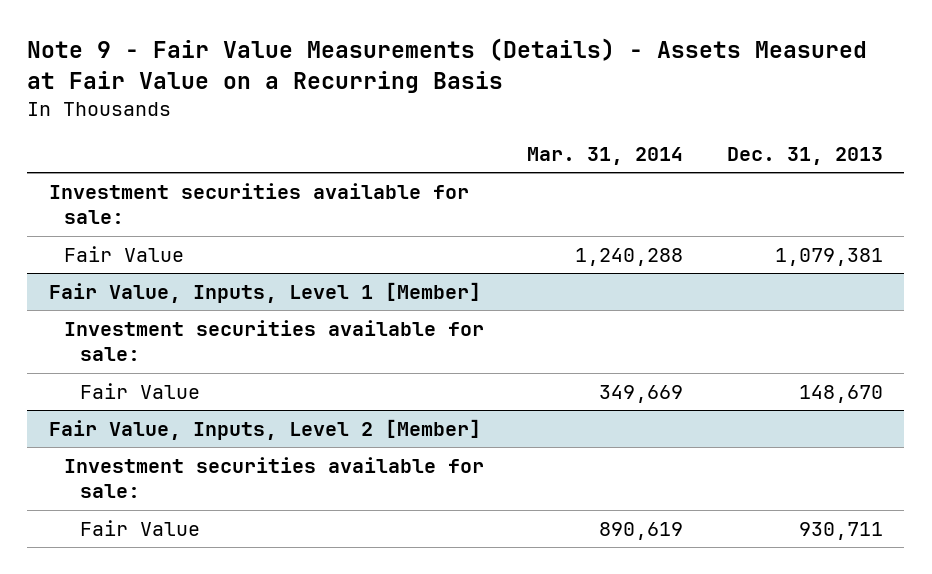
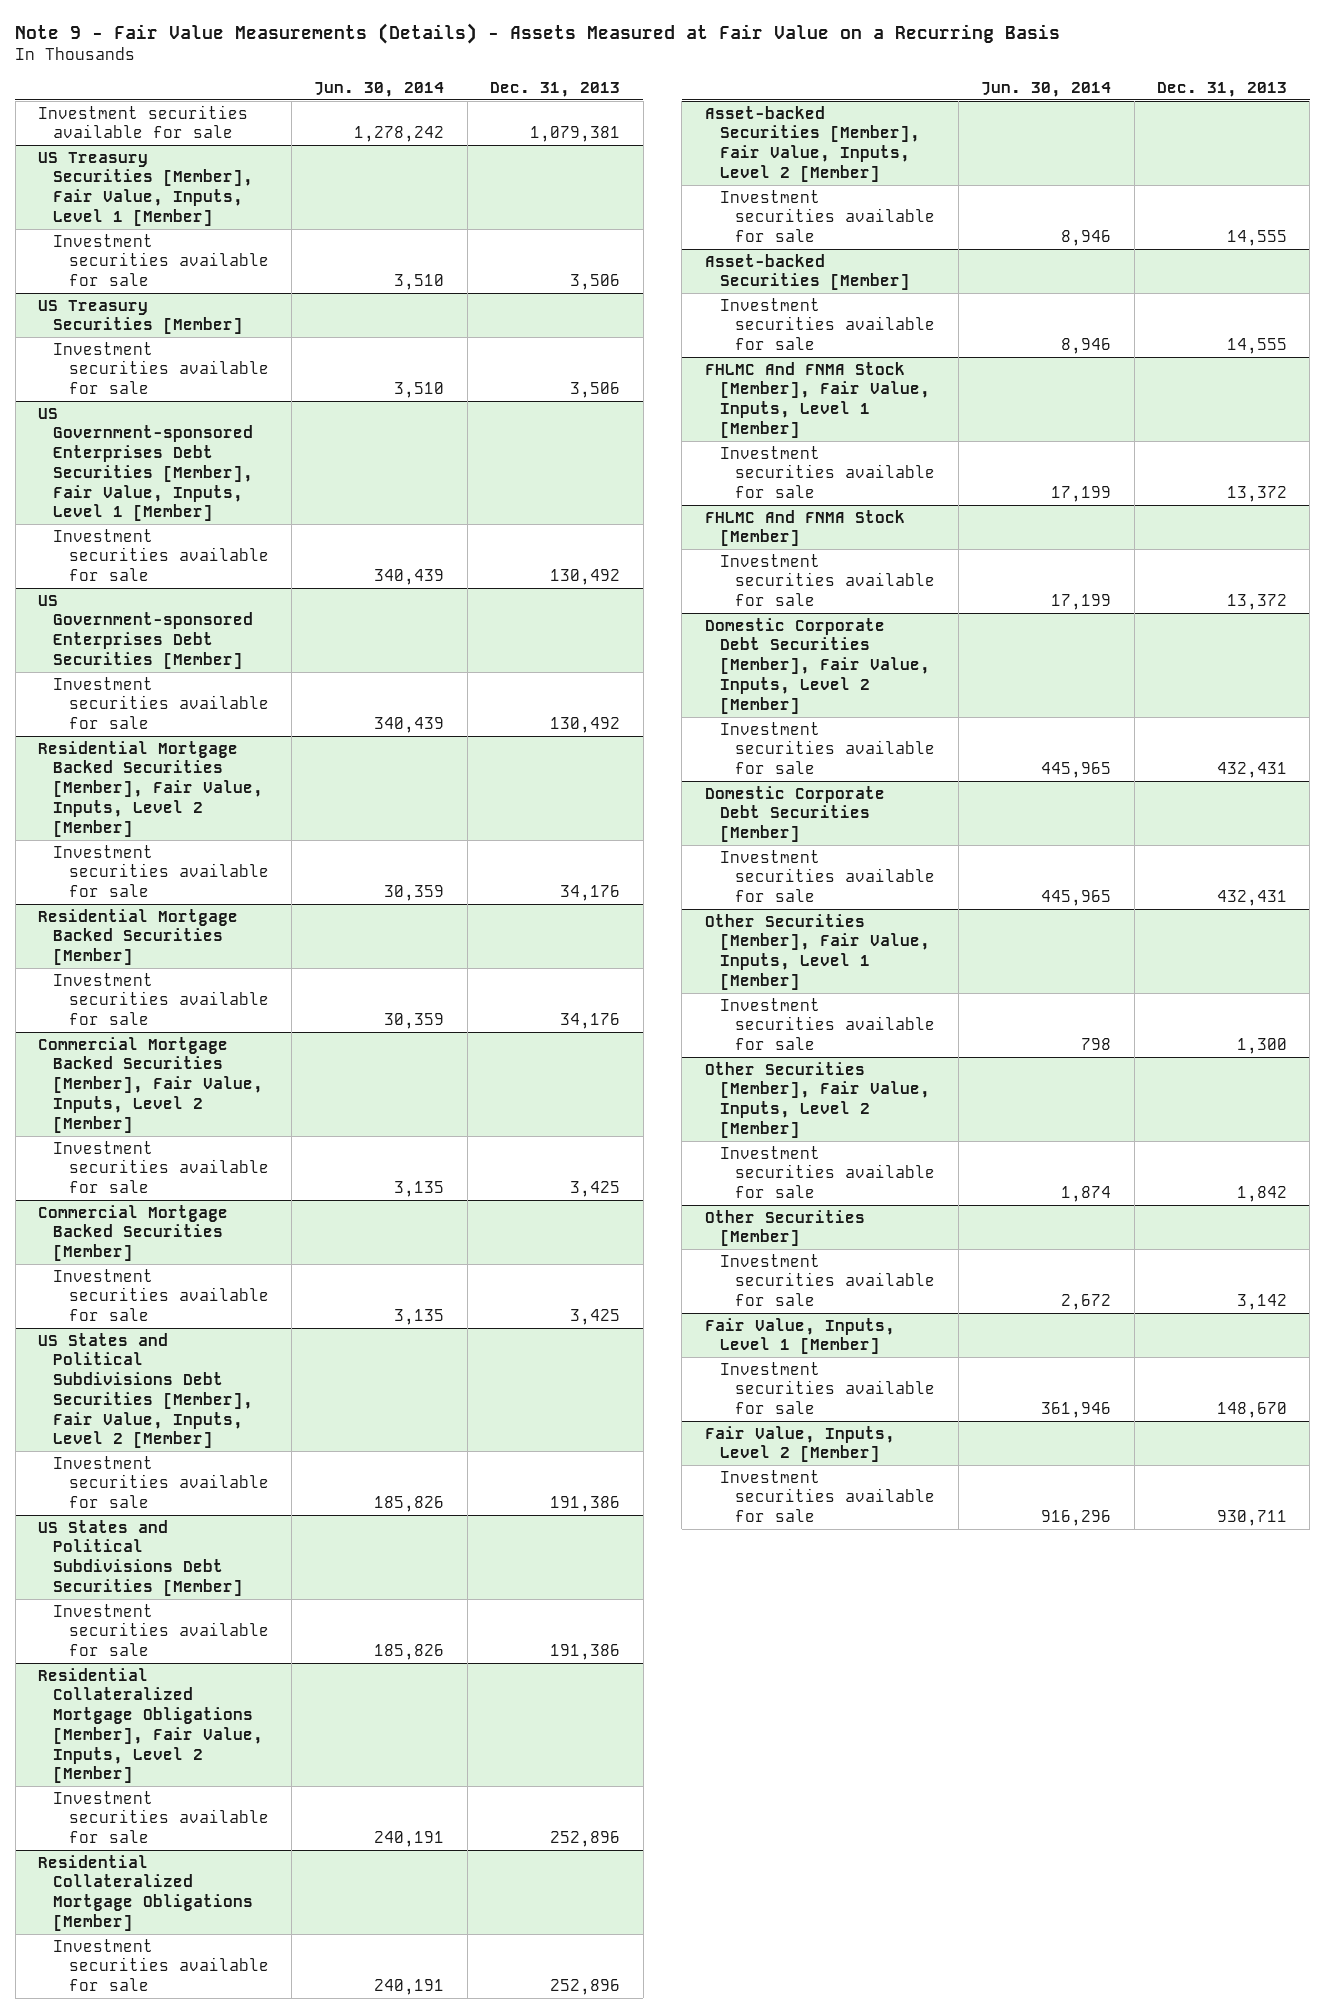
- | Mar. 31, 2014 | Dec. 31, 2013
+ | Jun. 30, 2014 | Dec. 31, 2013
- Investment securities available for sale:
- Fair Value | 1,240,288 | 1,079,381
+ Investment securities available for sale | 1,278,242 | 1,079,381
+ US Treasury Securities [Member], Fair Value, Inputs, Level 1 [Member]
+ Investment securities available for sale | 3,510 | 3,506
+ US Treasury Securities [Member]
+ Investment securities available for sale | 3,510 | 3,506
+ US Government-sponsored Enterprises Debt Securities [Member], Fair Value, Inputs, Level 1 [Member]
+ Investment securities available for sale | 340,439 | 130,492
+ US Government-sponsored Enterprises Debt Securities [Member]
+ Investment securities available for sale | 340,439 | 130,492
+ Residential Mortgage Backed Securities [Member], Fair Value, Inputs, Level 2 [Member]
+ Investment securities available for sale | 30,359 | 34,176
+ Residential Mortgage Backed Securities [Member]
+ Investment securities available for sale | 30,359 | 34,176
+ Commercial Mortgage Backed Securities [Member], Fair Value, Inputs, Level 2 [Member]
+ Investment securities available for sale | 3,135 | 3,425
+ Commercial Mortgage Backed Securities [Member]
+ Investment securities available for sale | 3,135 | 3,425
+ US States and Political Subdivisions Debt Securities [Member], Fair Value, Inputs, Level 2 [Member]
+ Investment securities available for sale | 185,826 | 191,386
+ US States and Political Subdivisions Debt Securities [Member]
+ Investment securities available for sale | 185,826 | 191,386
+ Residential Collateralized Mortgage Obligations [Member], Fair Value, Inputs, Level 2 [Member]
+ Investment securities available for sale | 240,191 | 252,896
+ Residential Collateralized Mortgage Obligations [Member]
+ Investment securities available for sale | 240,191 | 252,896
+ Asset-backed Securities [Member], Fair Value, Inputs, Level 2 [Member]
+ Investment securities available for sale | 8,946 | 14,555
+ Asset-backed Securities [Member]
+ Investment securities available for sale | 8,946 | 14,555
+ FHLMC And FNMA Stock [Member], Fair Value, Inputs, Level 1 [Member]
+ Investment securities available for sale | 17,199 | 13,372
+ FHLMC And FNMA Stock [Member]
+ Investment securities available for sale | 17,199 | 13,372
+ Domestic Corporate Debt Securities [Member], Fair Value, Inputs, Level 2 [Member]
+ Investment securities available for sale | 445,965 | 432,431
+ Domestic Corporate Debt Securities [Member]
+ Investment securities available for sale | 445,965 | 432,431
+ Other Securities [Member], Fair Value, Inputs, Level 1 [Member]
+ Investment securities available for sale | 798 | 1,300
+ Other Securities [Member], Fair Value, Inputs, Level 2 [Member]
+ Investment securities available for sale | 1,874 | 1,842
+ Other Securities [Member]
+ Investment securities available for sale | 2,672 | 3,142
@ Fair Value, Inputs, Level 1 [Member]
- Investment securities available for sale:
- Fair Value | 349,669 | 148,670
+ Investment securities available for sale | 361,946 | 148,670
@ Fair Value, Inputs, Level 2 [Member]
- Investment securities available for sale:
- Fair Value | 890,619 | 930,711
+ Investment securities available for sale | 916,296 | 930,711

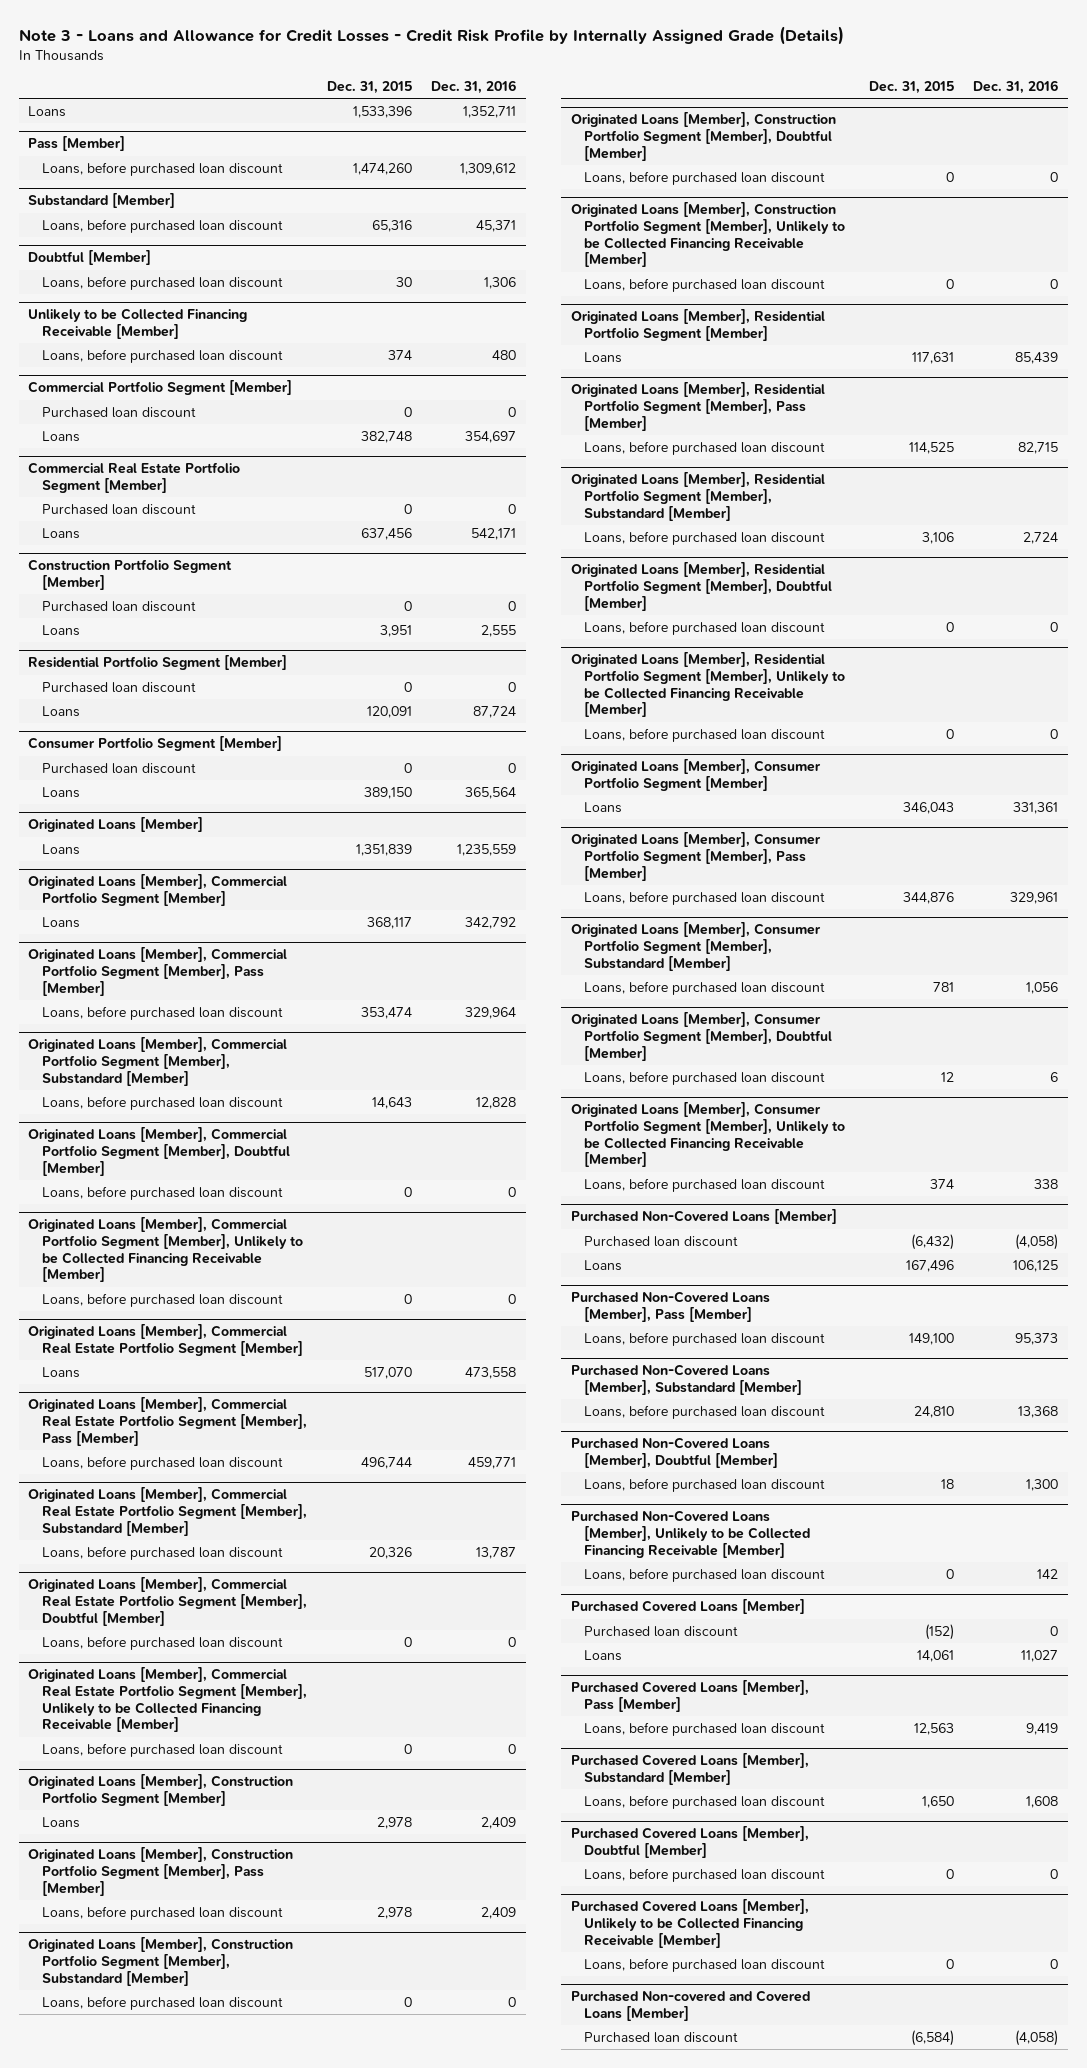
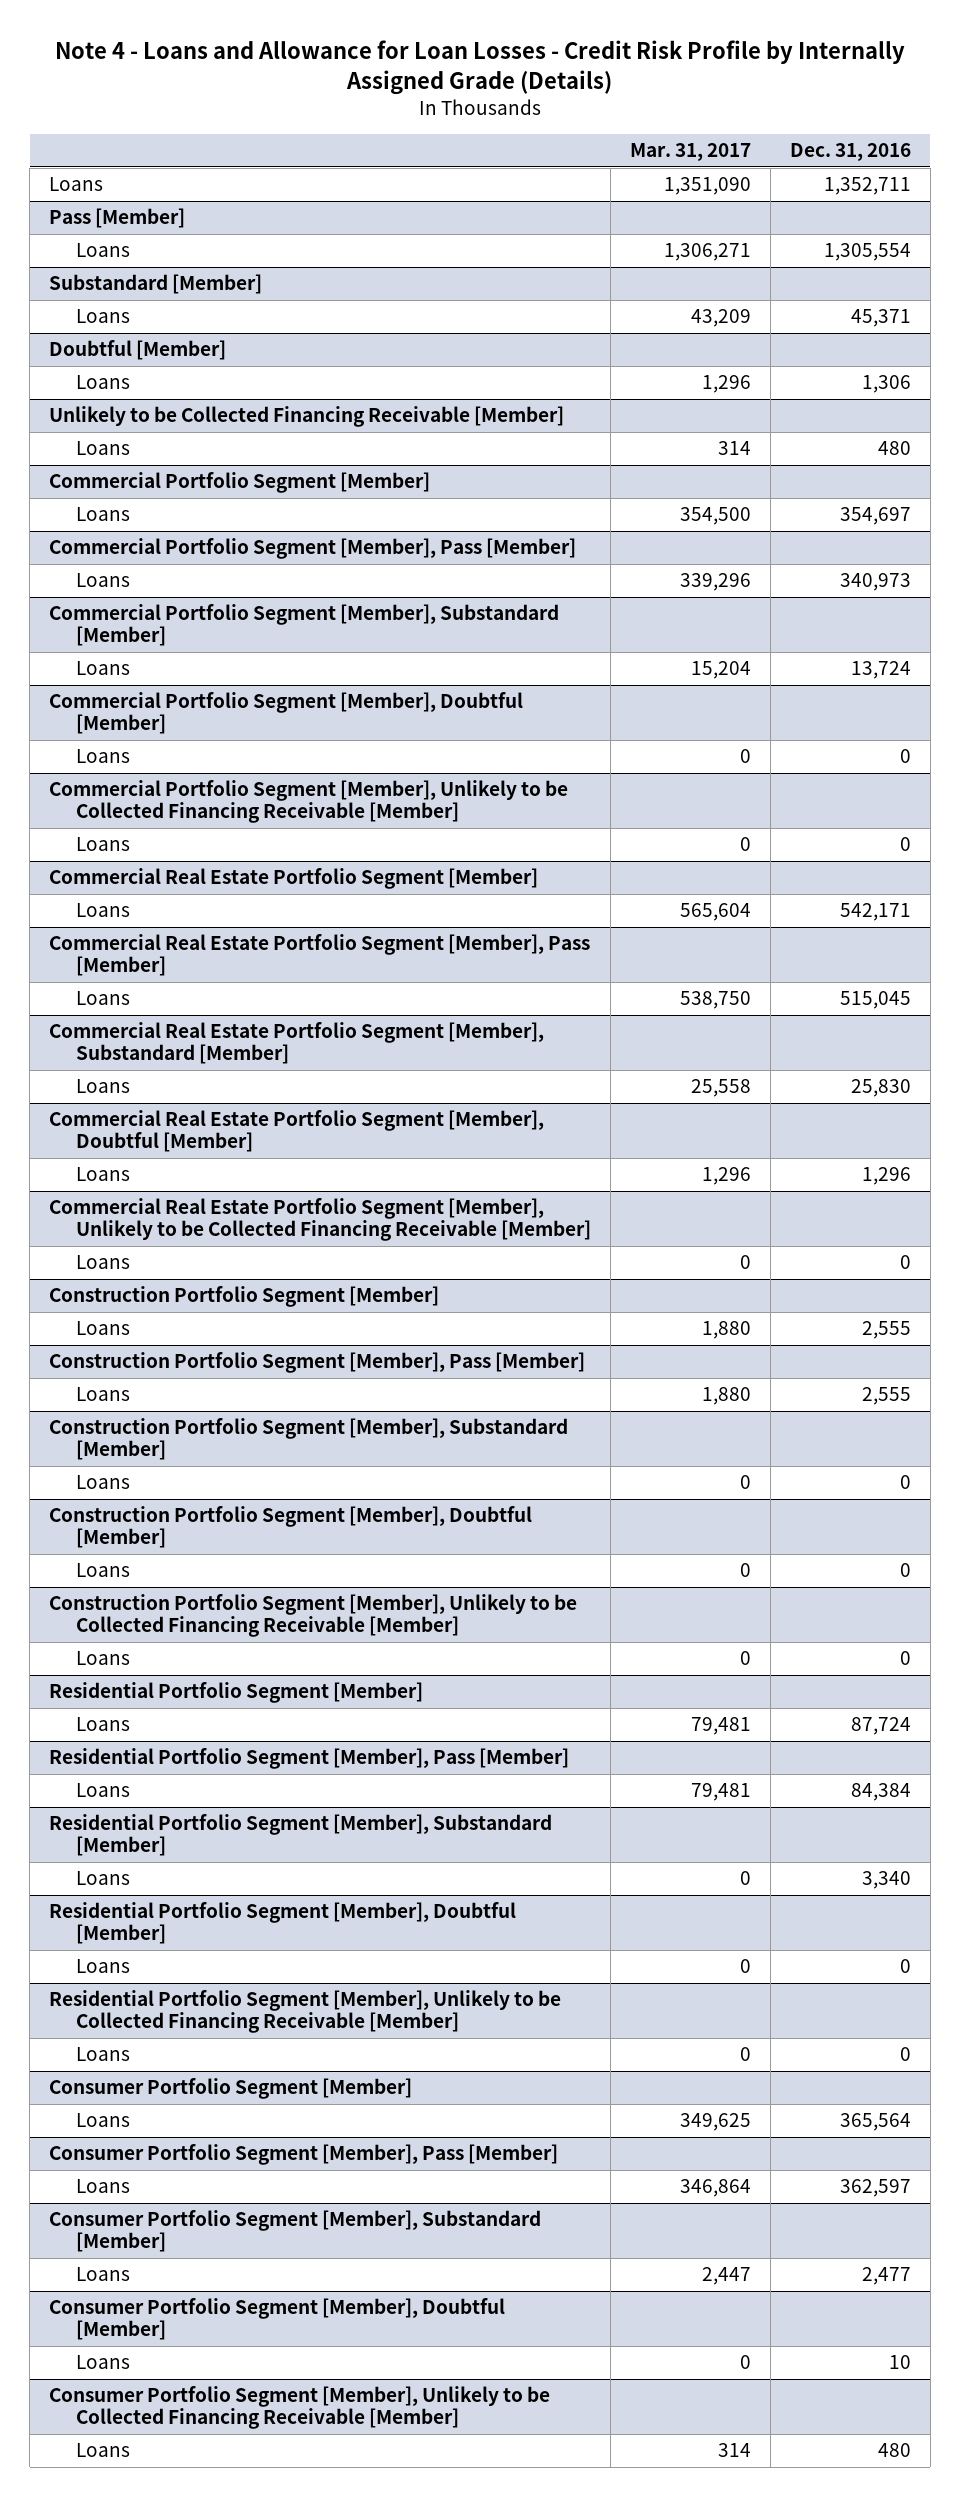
- Note 3 - Loans and Allowance for Credit Losses - Credit Risk Profile by Internally Assigned Grade (Details)
+ Note 4 - Loans and Allowance for Loan Losses - Credit Risk Profile by Internally Assigned Grade (Details)
- | Dec. 31, 2015 | Dec. 31, 2016
+ | Mar. 31, 2017 | Dec. 31, 2016
@ Pass [Member]
- Loans, before purchased loan discount | 1,474,260 | 1,309,612
+ Loans | 1,306,271 | 1,305,554
@ Substandard [Member]
- Loans, before purchased loan discount | 65,316 | 45,371
+ Loans | 43,209 | 45,371
@ Doubtful [Member]
- Loans, before purchased loan discount | 30 | 1,306
+ Loans | 1,296 | 1,306
@ Unlikely to be Collected Financing Receivable [Member]
- Loans, before purchased loan discount | 374 | 480
+ Loans | 314 | 480
@ Commercial Portfolio Segment [Member]
- Purchased loan discount | 0 | 0
+ Commercial Portfolio Segment [Member], Pass [Member]
+ Loans | 339,296 | 340,973
+ Commercial Portfolio Segment [Member], Substandard [Member]
+ Loans | 15,204 | 13,724
+ Commercial Portfolio Segment [Member], Doubtful [Member]
+ Loans | 0 | 0
+ Commercial Portfolio Segment [Member], Unlikely to be Collected Financing Receivable [Member]
+ Loans | 0 | 0
@ Commercial Real Estate Portfolio Segment [Member]
- Purchased loan discount | 0 | 0
+ Commercial Real Estate Portfolio Segment [Member], Pass [Member]
+ Loans | 538,750 | 515,045
+ Commercial Real Estate Portfolio Segment [Member], Substandard [Member]
+ Loans | 25,558 | 25,830
+ Commercial Real Estate Portfolio Segment [Member], Doubtful [Member]
+ Loans | 1,296 | 1,296
+ Commercial Real Estate Portfolio Segment [Member], Unlikely to be Collected Financing Receivable [Member]
+ Loans | 0 | 0
@ Construction Portfolio Segment [Member]
- Purchased loan discount | 0 | 0
+ Construction Portfolio Segment [Member], Pass [Member]
+ Loans | 1,880 | 2,555
+ Construction Portfolio Segment [Member], Substandard [Member]
+ Loans | 0 | 0
+ Construction Portfolio Segment [Member], Doubtful [Member]
+ Loans | 0 | 0
+ Construction Portfolio Segment [Member], Unlikely to be Collected Financing Receivable [Member]
+ Loans | 0 | 0
@ Residential Portfolio Segment [Member]
- Purchased loan discount | 0 | 0
+ Residential Portfolio Segment [Member], Pass [Member]
+ Loans | 79,481 | 84,384
+ Residential Portfolio Segment [Member], Substandard [Member]
+ Loans | 0 | 3,340
+ Residential Portfolio Segment [Member], Doubtful [Member]
+ Loans | 0 | 0
+ Residential Portfolio Segment [Member], Unlikely to be Collected Financing Receivable [Member]
+ Loans | 0 | 0
@ Consumer Portfolio Segment [Member]
- Purchased loan discount | 0 | 0
- Originated Loans [Member]
- Loans | 1,351,839 | 1,235,559
- Originated Loans [Member], Commercial Portfolio Segment [Member]
- Loans | 368,117 | 342,792
- Originated Loans [Member], Commercial Portfolio Segment [Member], Pass [Member]
- Loans, before purchased loan discount | 353,474 | 329,964
- Originated Loans [Member], Commercial Portfolio Segment [Member], Substandard [Member]
- Loans, before purchased loan discount | 14,643 | 12,828
- Originated Loans [Member], Commercial Portfolio Segment [Member], Doubtful [Member]
- Loans, before purchased loan discount | 0 | 0
- Originated Loans [Member], Commercial Portfolio Segment [Member], Unlikely to be Collected Financing Receivable [Member]
- Loans, before purchased loan discount | 0 | 0
- Originated Loans [Member], Commercial Real Estate Portfolio Segment [Member]
- Loans | 517,070 | 473,558
- Originated Loans [Member], Commercial Real Estate Portfolio Segment [Member], Pass [Member]
- Loans, before purchased loan discount | 496,744 | 459,771
- Originated Loans [Member], Commercial Real Estate Portfolio Segment [Member], Substandard [Member]
- Loans, before purchased loan discount | 20,326 | 13,787
- Originated Loans [Member], Commercial Real Estate Portfolio Segment [Member], Doubtful [Member]
- Loans, before purchased loan discount | 0 | 0
- Originated Loans [Member], Commercial Real Estate Portfolio Segment [Member], Unlikely to be Collected Financing Receivable [Member]
- Loans, before purchased loan discount | 0 | 0
- Originated Loans [Member], Construction Portfolio Segment [Member]
- Loans | 2,978 | 2,409
- Originated Loans [Member], Construction Portfolio Segment [Member], Pass [Member]
- Loans, before purchased loan discount | 2,978 | 2,409
- Originated Loans [Member], Construction Portfolio Segment [Member], Substandard [Member]
- Loans, before purchased loan discount | 0 | 0
- Originated Loans [Member], Construction Portfolio Segment [Member], Doubtful [Member]
- Loans, before purchased loan discount | 0 | 0
- Originated Loans [Member], Construction Portfolio Segment [Member], Unlikely to be Collected Financing Receivable [Member]
- Loans, before purchased loan discount | 0 | 0
- Originated Loans [Member], Residential Portfolio Segment [Member]
- Loans | 117,631 | 85,439
- Originated Loans [Member], Residential Portfolio Segment [Member], Pass [Member]
- Loans, before purchased loan discount | 114,525 | 82,715
- Originated Loans [Member], Residential Portfolio Segment [Member], Substandard [Member]
- Loans, before purchased loan discount | 3,106 | 2,724
- Originated Loans [Member], Residential Portfolio Segment [Member], Doubtful [Member]
- Loans, before purchased loan discount | 0 | 0
- Originated Loans [Member], Residential Portfolio Segment [Member], Unlikely to be Collected Financing Receivable [Member]
- Loans, before purchased loan discount | 0 | 0
- Originated Loans [Member], Consumer Portfolio Segment [Member]
- Loans | 346,043 | 331,361
- Originated Loans [Member], Consumer Portfolio Segment [Member], Pass [Member]
- Loans, before purchased loan discount | 344,876 | 329,961
- Originated Loans [Member], Consumer Portfolio Segment [Member], Substandard [Member]
- Loans, before purchased loan discount | 781 | 1,056
- Originated Loans [Member], Consumer Portfolio Segment [Member], Doubtful [Member]
- Loans, before purchased loan discount | 12 | 6
- Originated Loans [Member], Consumer Portfolio Segment [Member], Unlikely to be Collected Financing Receivable [Member]
- Loans, before purchased loan discount | 374 | 338
- Purchased Non-Covered Loans [Member]
- Purchased loan discount | (6,432) | (4,058)
- Loans | 167,496 | 106,125
- Purchased Non-Covered Loans [Member], Pass [Member]
- Loans, before purchased loan discount | 149,100 | 95,373
- Purchased Non-Covered Loans [Member], Substandard [Member]
- Loans, before purchased loan discount | 24,810 | 13,368
- Purchased Non-Covered Loans [Member], Doubtful [Member]
- Loans, before purchased loan discount | 18 | 1,300
- Purchased Non-Covered Loans [Member], Unlikely to be Collected Financing Receivable [Member]
- Loans, before purchased loan discount | 0 | 142
- Purchased Covered Loans [Member]
- Purchased loan discount | (152) | 0
- Loans | 14,061 | 11,027
- Purchased Covered Loans [Member], Pass [Member]
- Loans, before purchased loan discount | 12,563 | 9,419
- Purchased Covered Loans [Member], Substandard [Member]
- Loans, before purchased loan discount | 1,650 | 1,608
- Purchased Covered Loans [Member], Doubtful [Member]
- Loans, before purchased loan discount | 0 | 0
- Purchased Covered Loans [Member], Unlikely to be Collected Financing Receivable [Member]
- Loans, before purchased loan discount | 0 | 0
- Purchased Non-covered and Covered Loans [Member]
- Purchased loan discount | (6,584) | (4,058)
+ Consumer Portfolio Segment [Member], Pass [Member]
+ Loans | 346,864 | 362,597
+ Consumer Portfolio Segment [Member], Substandard [Member]
+ Loans | 2,447 | 2,477
+ Consumer Portfolio Segment [Member], Doubtful [Member]
+ Loans | 0 | 10
+ Consumer Portfolio Segment [Member], Unlikely to be Collected Financing Receivable [Member]
+ Loans | 314 | 480

